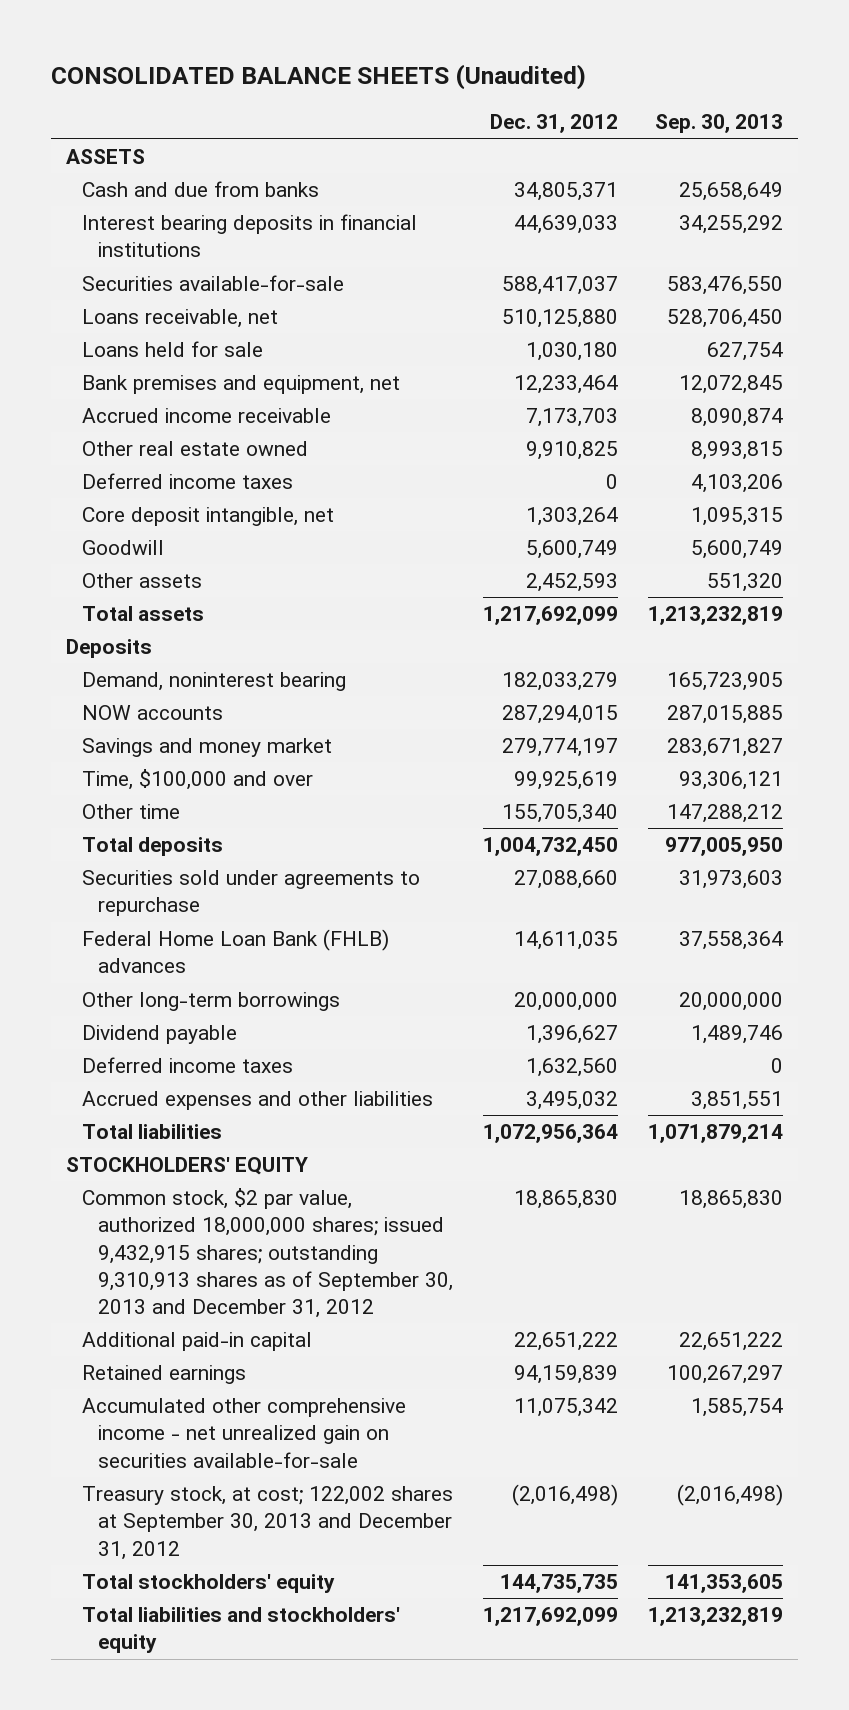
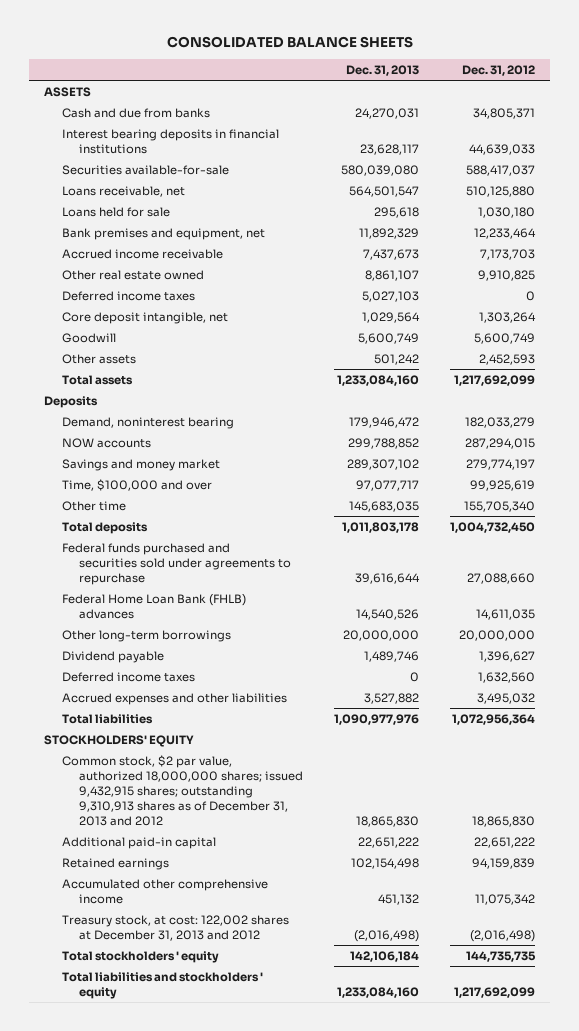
- CONSOLIDATED BALANCE SHEETS (Unaudited)
+ CONSOLIDATED BALANCE SHEETS
- | Dec. 31, 2012 | Sep. 30, 2013
+ | Dec. 31, 2013 | Dec. 31, 2012
- Securities sold under agreements to repurchase | 27,088,660 | 31,973,603
+ Federal funds purchased and securities sold under agreements to repurchase | 39,616,644 | 27,088,660
- Common stock, $2 par value, authorized 18,000,000 shares; issued 9,432,915 shares; outstanding 9,310,913 shares as of September 30, 2013 and December 31, 2012 | 18,865,830 | 18,865,830
+ Common stock, $2 par value, authorized 18,000,000 shares; issued 9,432,915 shares; outstanding 9,310,913 shares as of December 31, 2013 and 2012 | 18,865,830 | 18,865,830
- Accumulated other comprehensive income - net unrealized gain on securities available-for-sale | 11,075,342 | 1,585,754
- Treasury stock, at cost; 122,002 shares at September 30, 2013 and December 31, 2012 | (2,016,498) | (2,016,498)
- Total stockholders' equity | 144,735,735 | 141,353,605
- Total liabilities and stockholders' equity | 1,217,692,099 | 1,213,232,819
+ Accumulated other comprehensive income | 451,132 | 11,075,342
+ Treasury stock, at cost: 122,002 shares at December 31, 2013 and 2012 | (2,016,498) | (2,016,498)
+ Total stockholders ' equity | 142,106,184 | 144,735,735
+ Total liabilities and stockholders ' equity | 1,233,084,160 | 1,217,692,099

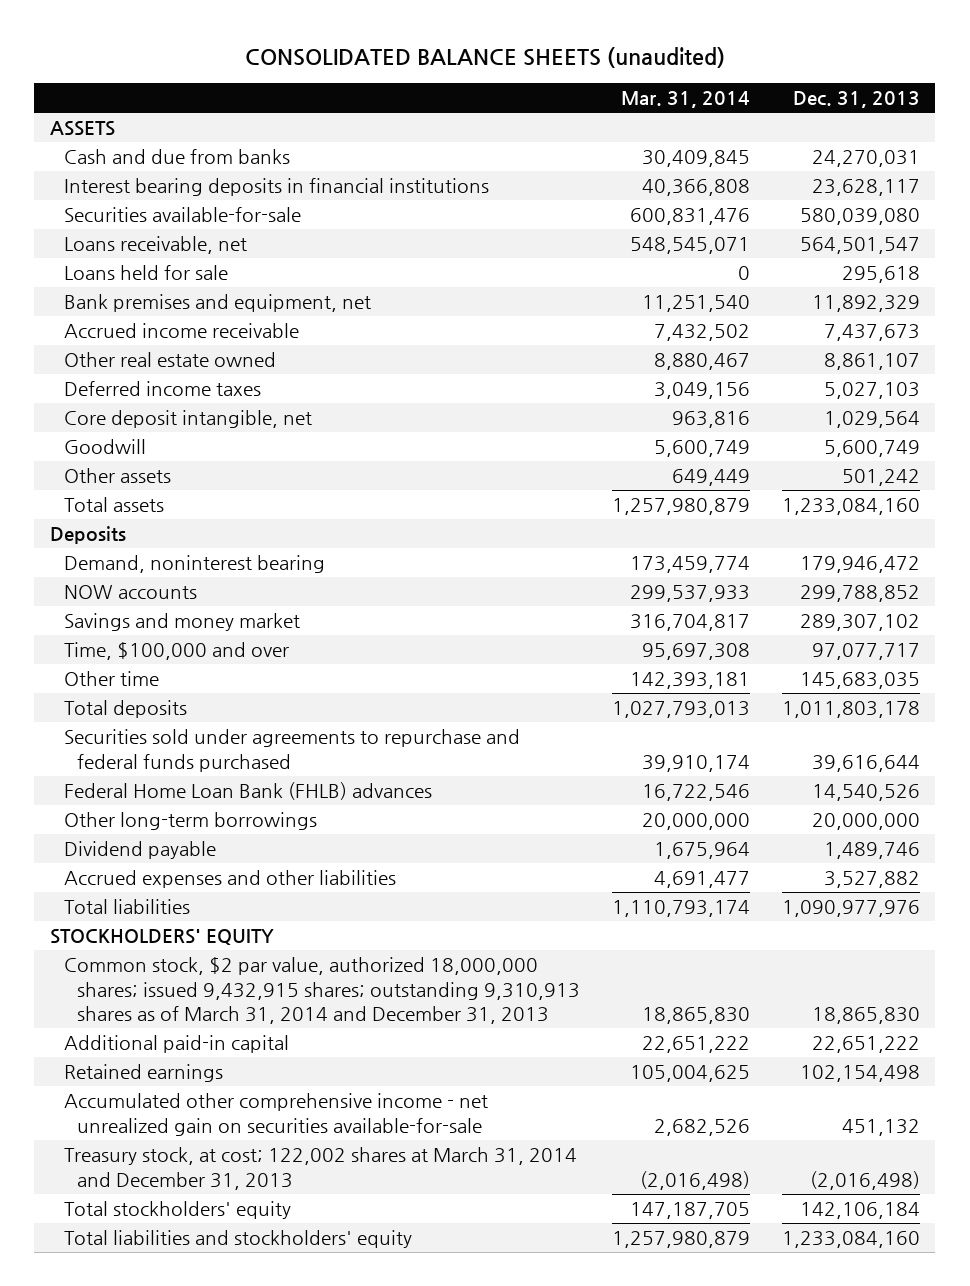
- CONSOLIDATED BALANCE SHEETS
+ CONSOLIDATED BALANCE SHEETS (unaudited)
- | Dec. 31, 2013 | Dec. 31, 2012
+ | Mar. 31, 2014 | Dec. 31, 2013
- Federal funds purchased and securities sold under agreements to repurchase | 39,616,644 | 27,088,660
+ Securities sold under agreements to repurchase and federal funds purchased | 39,910,174 | 39,616,644
- Deferred income taxes | 0 | 1,632,560
- Common stock, $2 par value, authorized 18,000,000 shares; issued 9,432,915 shares; outstanding 9,310,913 shares as of December 31, 2013 and 2012 | 18,865,830 | 18,865,830
+ Common stock, $2 par value, authorized 18,000,000 shares; issued 9,432,915 shares; outstanding 9,310,913 shares as of March 31, 2014 and December 31, 2013 | 18,865,830 | 18,865,830
- Accumulated other comprehensive income | 451,132 | 11,075,342
- Treasury stock, at cost: 122,002 shares at December 31, 2013 and 2012 | (2,016,498) | (2,016,498)
- Total stockholders ' equity | 142,106,184 | 144,735,735
- Total liabilities and stockholders ' equity | 1,233,084,160 | 1,217,692,099
+ Accumulated other comprehensive income - net unrealized gain on securities available-for-sale | 2,682,526 | 451,132
+ Treasury stock, at cost; 122,002 shares at March 31, 2014 and December 31, 2013 | (2,016,498) | (2,016,498)
+ Total stockholders' equity | 147,187,705 | 142,106,184
+ Total liabilities and stockholders' equity | 1,257,980,879 | 1,233,084,160

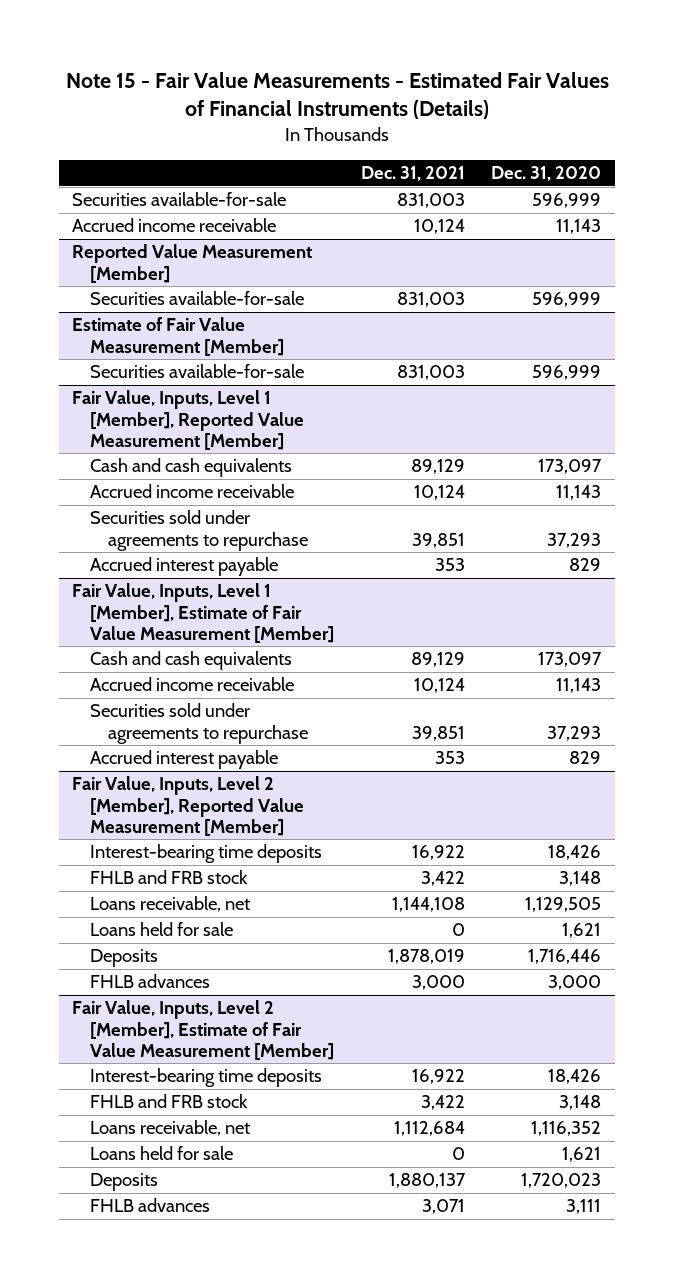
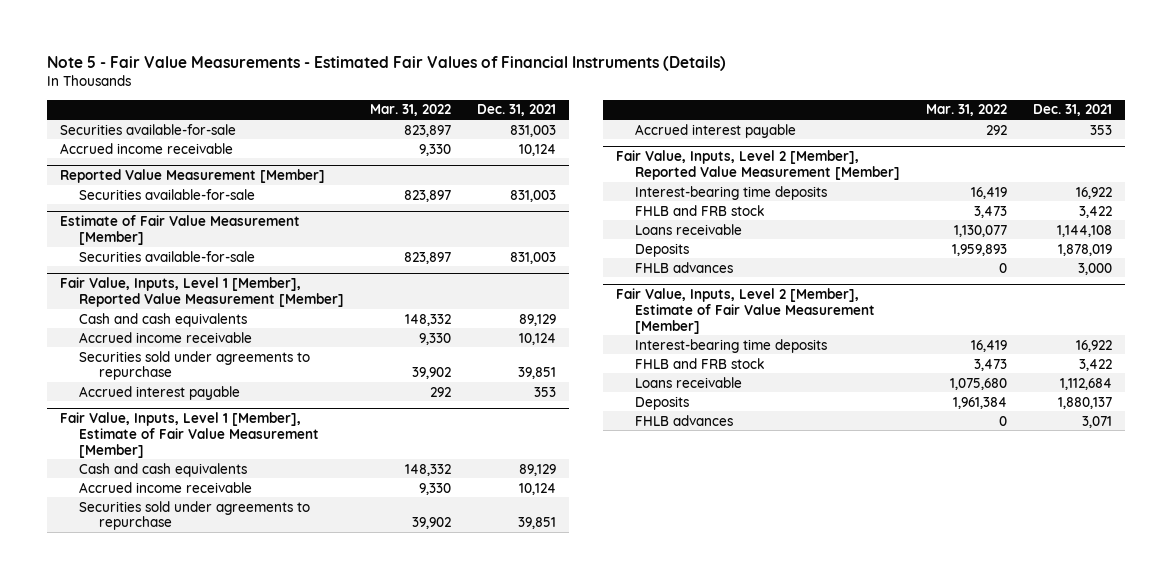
- Note 15 - Fair Value Measurements - Estimated Fair Values of Financial Instruments (Details)
+ Note 5 - Fair Value Measurements - Estimated Fair Values of Financial Instruments (Details)
- | Dec. 31, 2021 | Dec. 31, 2020
+ | Mar. 31, 2022 | Dec. 31, 2021
@ Fair Value, Inputs, Level 2 [Member], Reported Value Measurement [Member]
- Loans receivable, net | 1,144,108 | 1,129,505
- Loans held for sale | 0 | 1,621
+ Loans receivable | 1,130,077 | 1,144,108
@ Fair Value, Inputs, Level 2 [Member], Estimate of Fair Value Measurement [Member]
- Loans receivable, net | 1,112,684 | 1,116,352
- Loans held for sale | 0 | 1,621
+ Loans receivable | 1,075,680 | 1,112,684

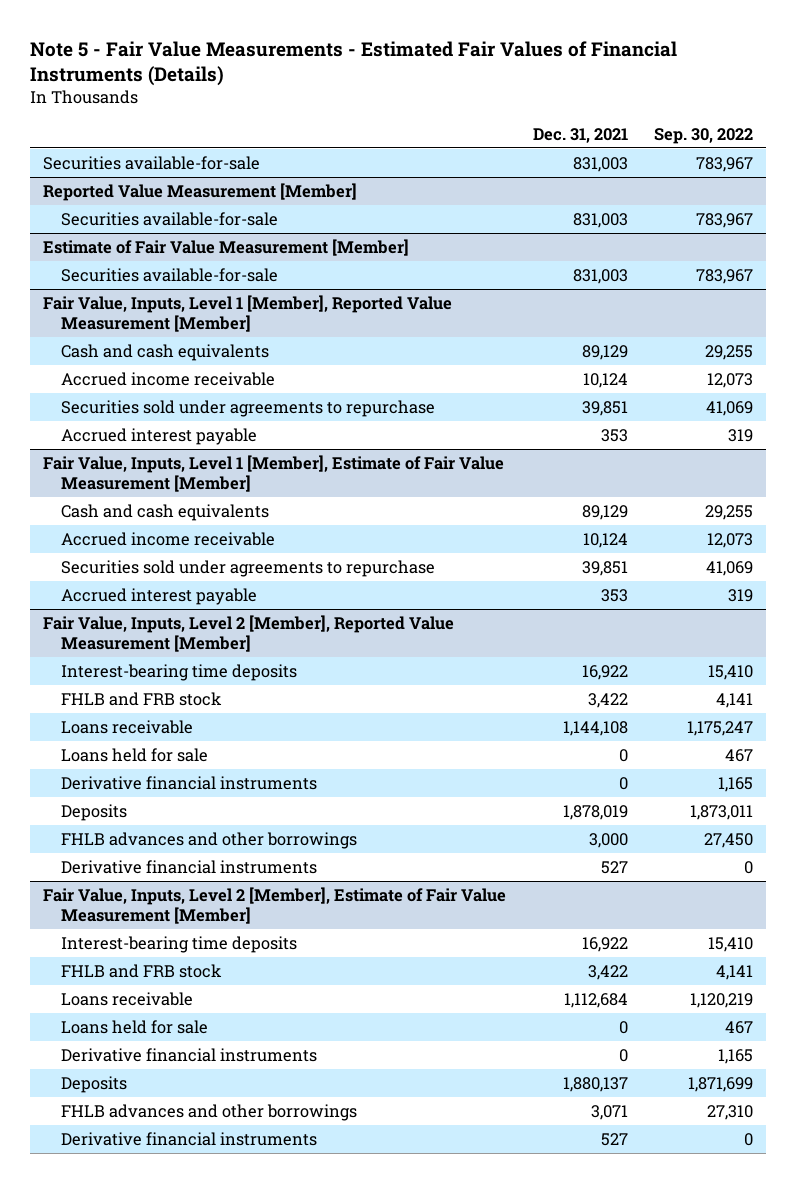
- | Mar. 31, 2022 | Dec. 31, 2021
+ | Dec. 31, 2021 | Sep. 30, 2022
- Accrued income receivable | 9,330 | 10,124
@ Fair Value, Inputs, Level 2 [Member], Reported Value Measurement [Member]
+ Loans held for sale | 0 | 467
+ Derivative financial instruments | 0 | 1,165
- FHLB advances | 0 | 3,000
+ FHLB advances and other borrowings | 3,000 | 27,450
+ Derivative financial instruments | 527 | 0
@ Fair Value, Inputs, Level 2 [Member], Estimate of Fair Value Measurement [Member]
+ Loans held for sale | 0 | 467
+ Derivative financial instruments | 0 | 1,165
- FHLB advances | 0 | 3,071
+ FHLB advances and other borrowings | 3,071 | 27,310
+ Derivative financial instruments | 527 | 0

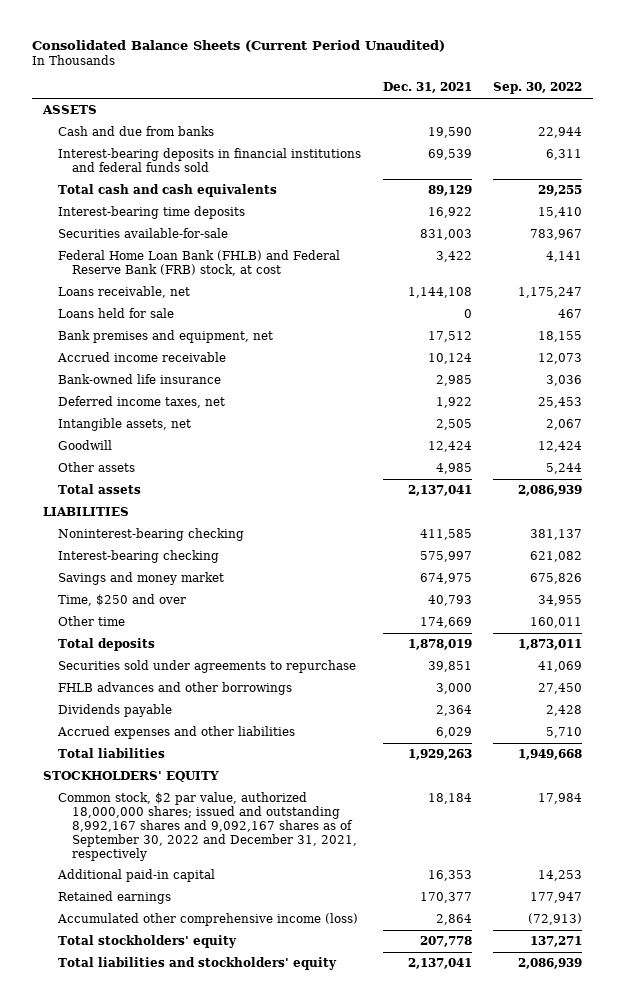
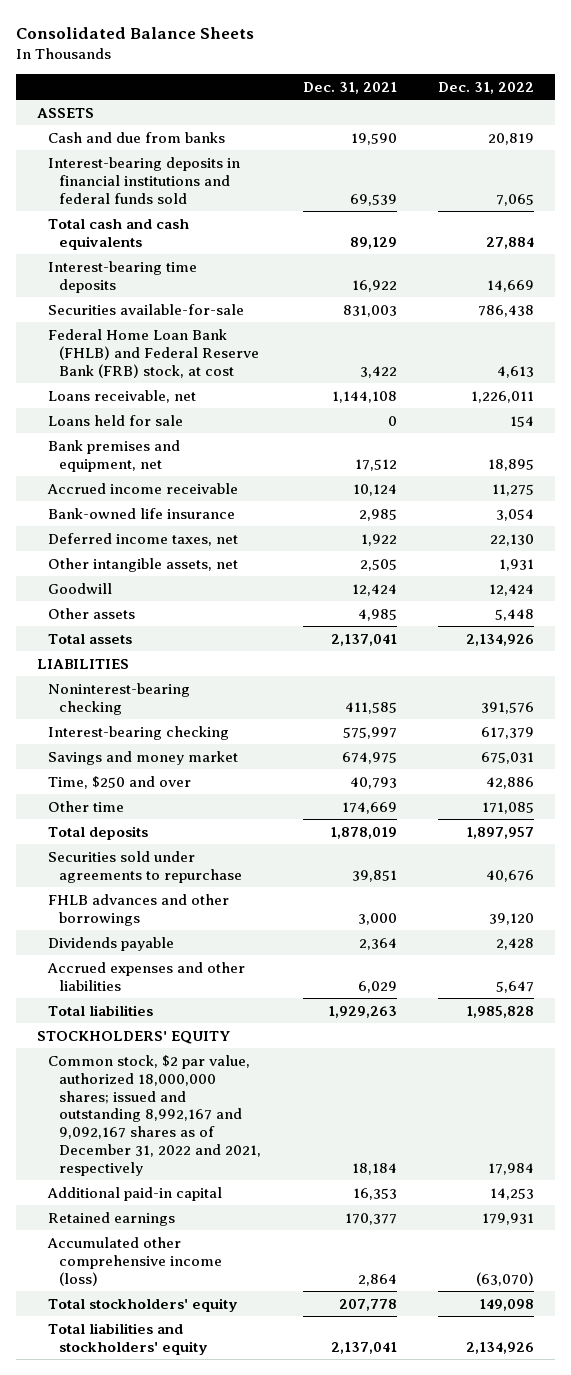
- Consolidated Balance Sheets (Current Period Unaudited)
+ Consolidated Balance Sheets
- | Dec. 31, 2021 | Sep. 30, 2022
+ | Dec. 31, 2021 | Dec. 31, 2022
- Intangible assets, net | 2,505 | 2,067
+ Other intangible assets, net | 2,505 | 1,931
- Common stock, $2 par value, authorized 18,000,000 shares; issued and outstanding 8,992,167 shares and 9,092,167 shares as of September 30, 2022 and December 31, 2021, respectively | 18,184 | 17,984
+ Common stock, $2 par value, authorized 18,000,000 shares; issued and outstanding 8,992,167 and 9,092,167 shares as of December 31, 2022 and 2021, respectively | 18,184 | 17,984

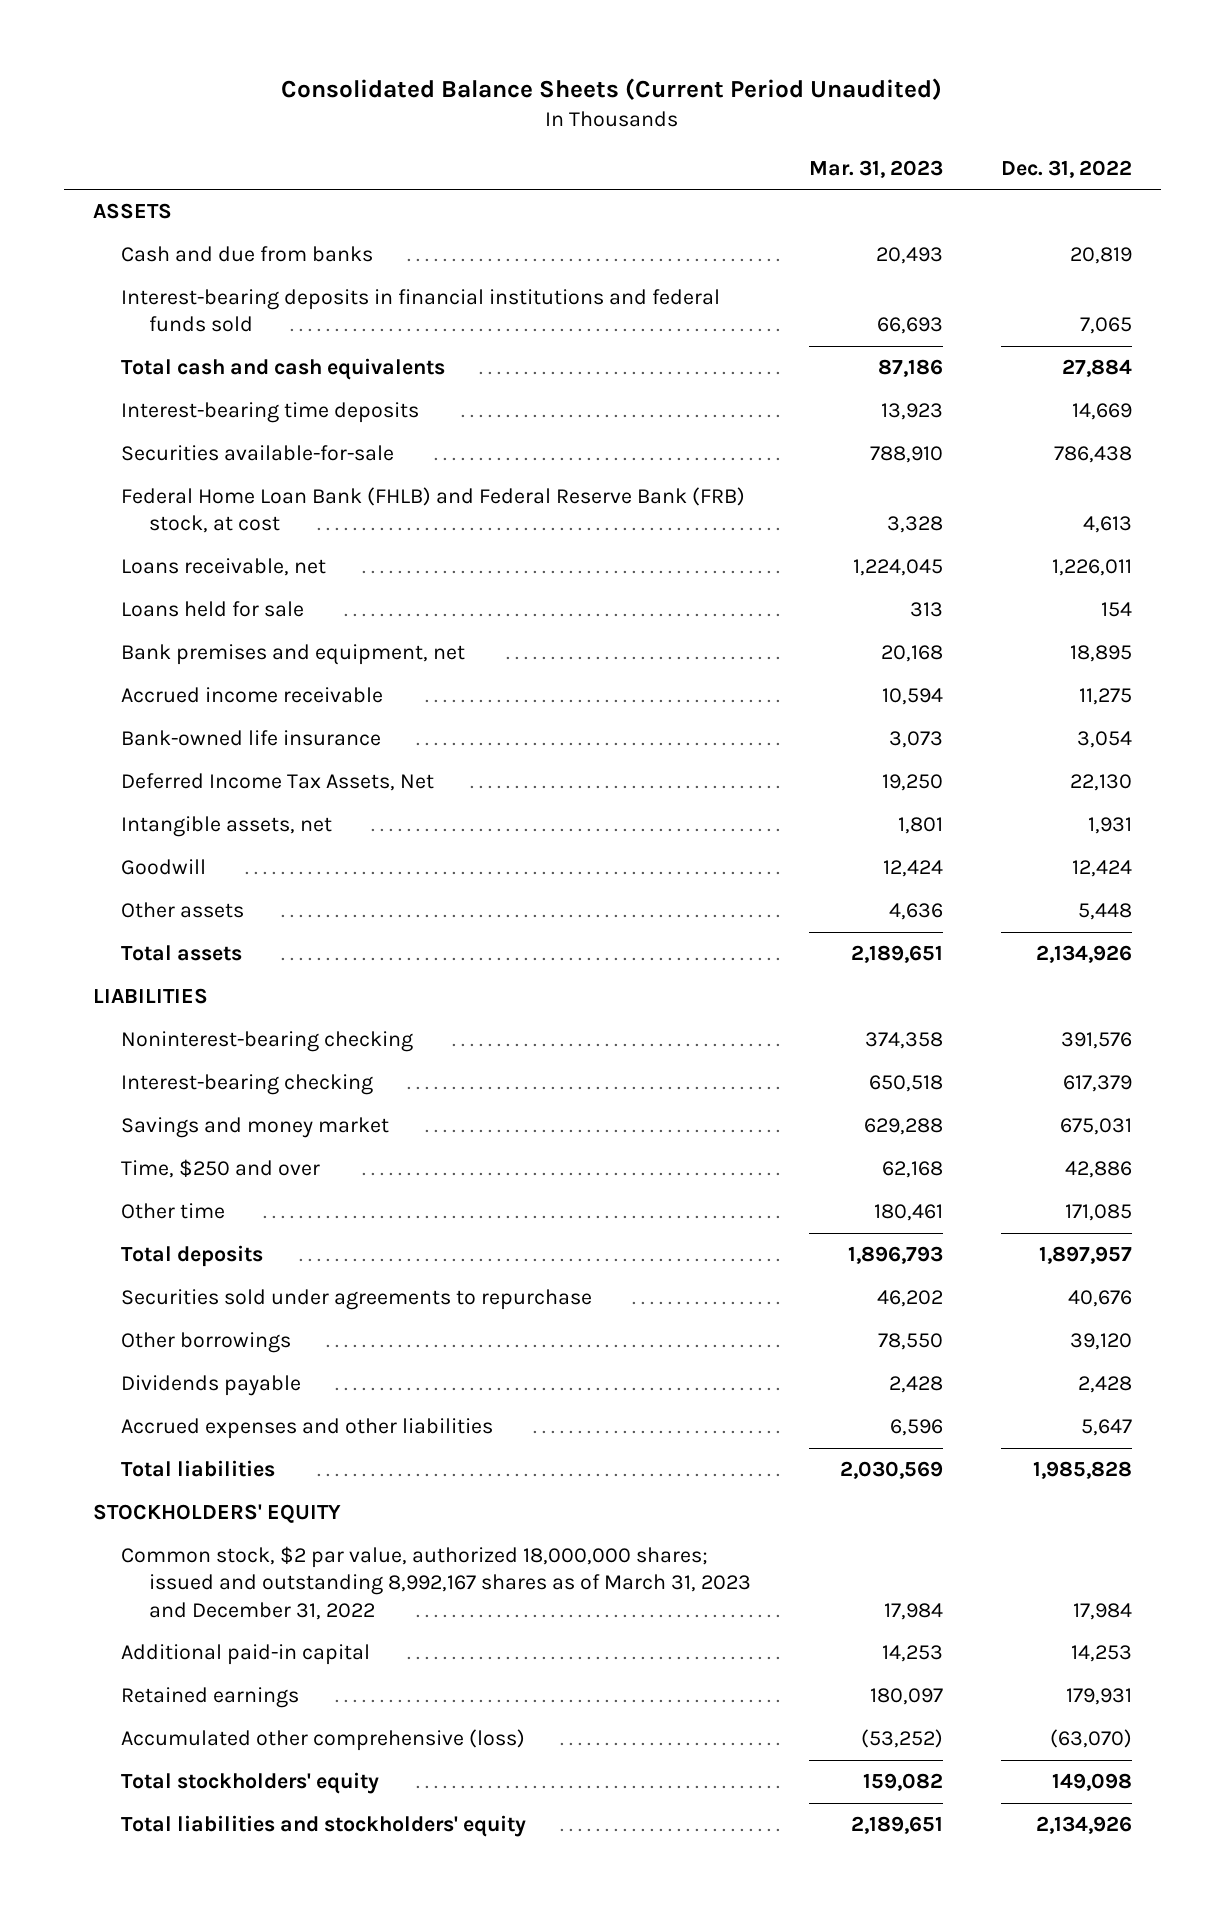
- Consolidated Balance Sheets
+ Consolidated Balance Sheets (Current Period Unaudited)
- | Dec. 31, 2021 | Dec. 31, 2022
+ | Mar. 31, 2023 | Dec. 31, 2022
- Deferred income taxes, net | 1,922 | 22,130
- Other intangible assets, net | 2,505 | 1,931
+ Deferred Income Tax Assets, Net | 19,250 | 22,130
+ Intangible assets, net | 1,801 | 1,931
- FHLB advances and other borrowings | 3,000 | 39,120
+ Other borrowings | 78,550 | 39,120
- Common stock, $2 par value, authorized 18,000,000 shares; issued and outstanding 8,992,167 and 9,092,167 shares as of December 31, 2022 and 2021, respectively | 18,184 | 17,984
+ Common stock, $2 par value, authorized 18,000,000 shares; issued and outstanding 8,992,167 shares as of March 31, 2023 and December 31, 2022 | 17,984 | 17,984
- Accumulated other comprehensive income (loss) | 2,864 | (63,070)
+ Accumulated other comprehensive (loss) | (53,252) | (63,070)

